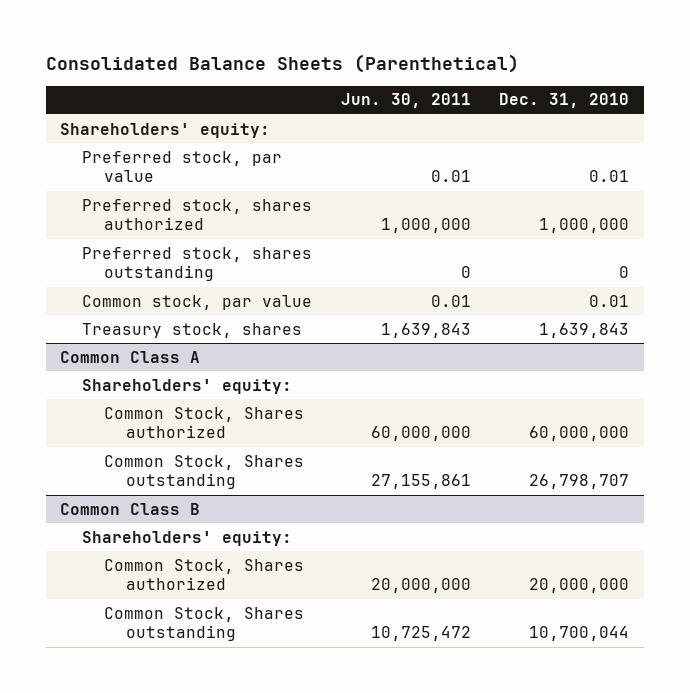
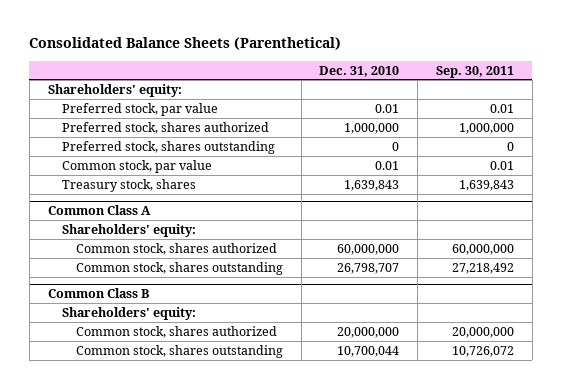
- | Jun. 30, 2011 | Dec. 31, 2010
+ | Dec. 31, 2010 | Sep. 30, 2011
@ Common Class A
- Common Stock, Shares authorized | 60,000,000 | 60,000,000
- Common Stock, Shares outstanding | 27,155,861 | 26,798,707
+ Common stock, shares authorized | 60,000,000 | 60,000,000
+ Common stock, shares outstanding | 26,798,707 | 27,218,492
@ Common Class B
- Common Stock, Shares authorized | 20,000,000 | 20,000,000
- Common Stock, Shares outstanding | 10,725,472 | 10,700,044
+ Common stock, shares authorized | 20,000,000 | 20,000,000
+ Common stock, shares outstanding | 10,700,044 | 10,726,072

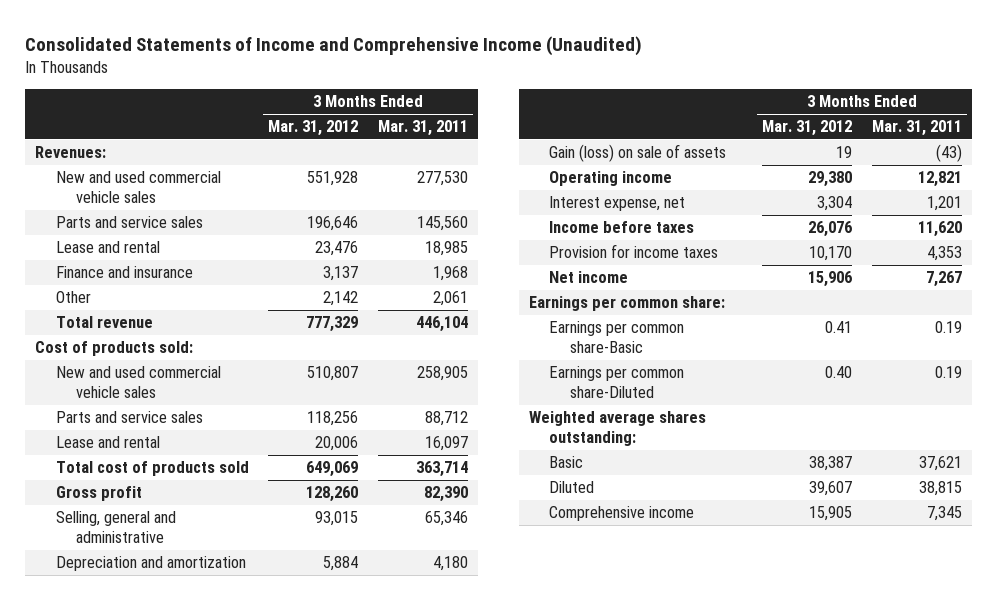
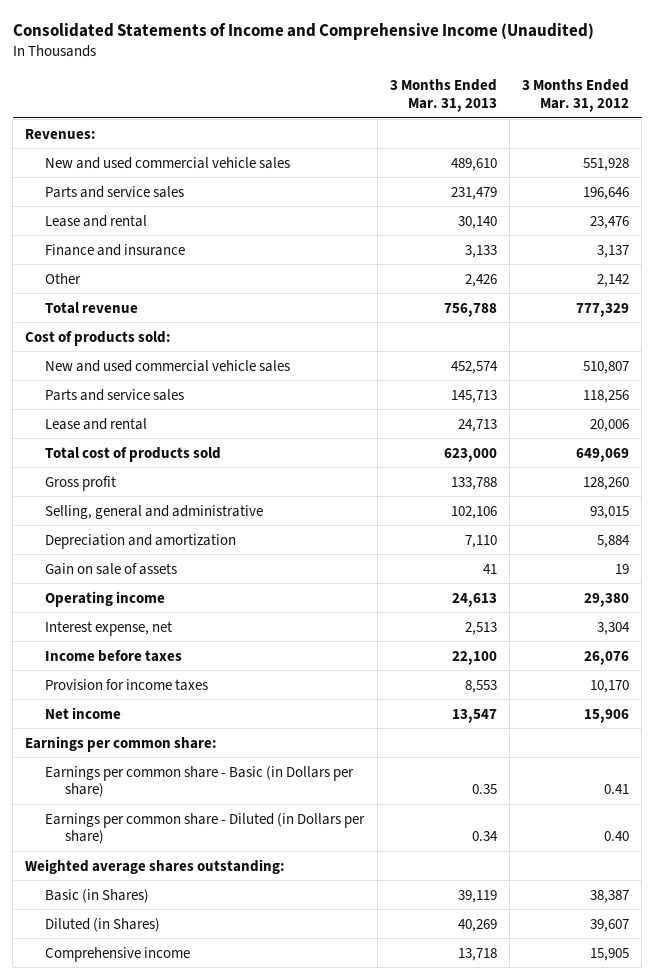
- | 3 Months Ended Mar. 31, 2012 | 3 Months Ended Mar. 31, 2011
+ | 3 Months Ended Mar. 31, 2013 | 3 Months Ended Mar. 31, 2012
- Gain (loss) on sale of assets | 19 | (43)
+ Gain on sale of assets | 41 | 19
- Earnings per common share-Basic | 0.41 | 0.19
- Earnings per common share-Diluted | 0.40 | 0.19
+ Earnings per common share - Basic (in Dollars per share) | 0.35 | 0.41
+ Earnings per common share - Diluted (in Dollars per share) | 0.34 | 0.40
- Basic | 38,387 | 37,621
- Diluted | 39,607 | 38,815
+ Basic (in Shares) | 39,119 | 38,387
+ Diluted (in Shares) | 40,269 | 39,607

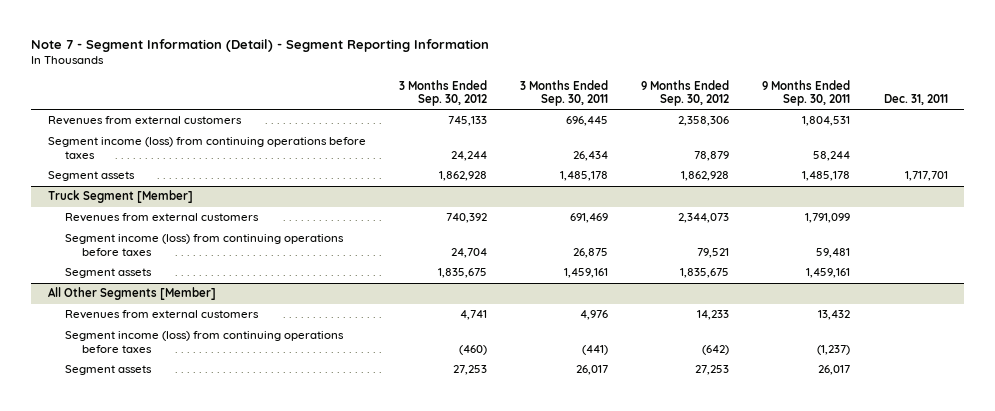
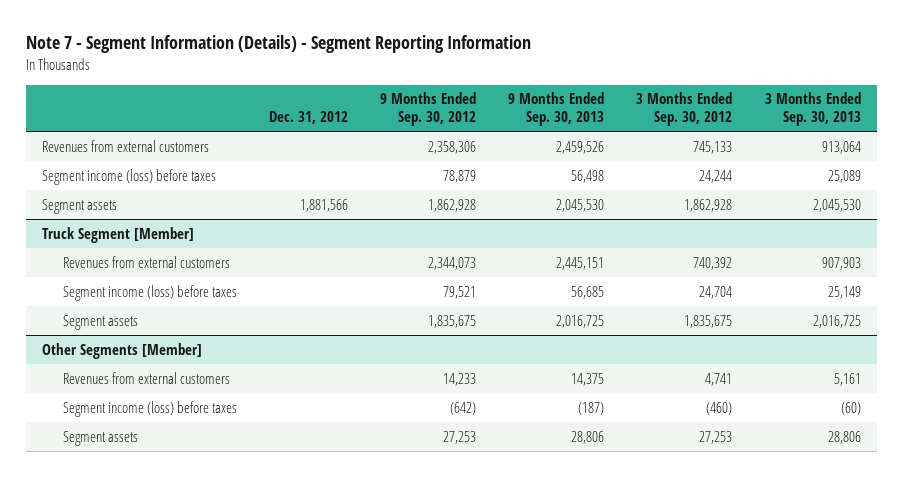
- Note 7 - Segment Information (Detail) - Segment Reporting Information
+ Note 7 - Segment Information (Details) - Segment Reporting Information
- | 3 Months Ended Sep. 30, 2012 | 3 Months Ended Sep. 30, 2011 | 9 Months Ended Sep. 30, 2012 | 9 Months Ended Sep. 30, 2011 | Dec. 31, 2011
+ | Dec. 31, 2012 | 9 Months Ended Sep. 30, 2012 | 9 Months Ended Sep. 30, 2013 | 3 Months Ended Sep. 30, 2012 | 3 Months Ended Sep. 30, 2013
- Segment income (loss) from continuing operations before taxes | 24,244 | 26,434 | 78,879 | 58,244 |
+ Segment income (loss) before taxes | | 78,879 | 56,498 | 24,244 | 25,089
@ Truck Segment [Member]
- Segment income (loss) from continuing operations before taxes | 24,704 | 26,875 | 79,521 | 59,481 |
+ Segment income (loss) before taxes | | 79,521 | 56,685 | 24,704 | 25,149
- All Other Segments [Member]
+ Other Segments [Member]
- Segment income (loss) from continuing operations before taxes | (460) | (441) | (642) | (1,237) |
+ Segment income (loss) before taxes | | (642) | (187) | (460) | (60)

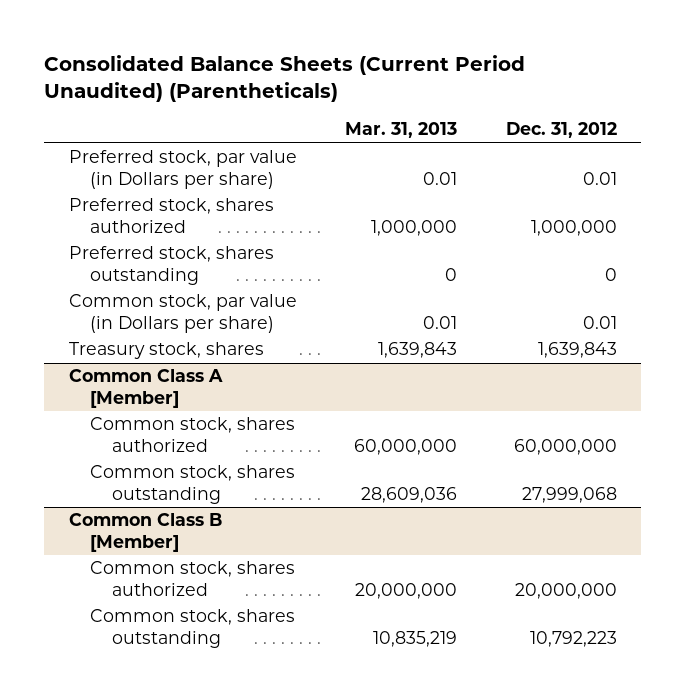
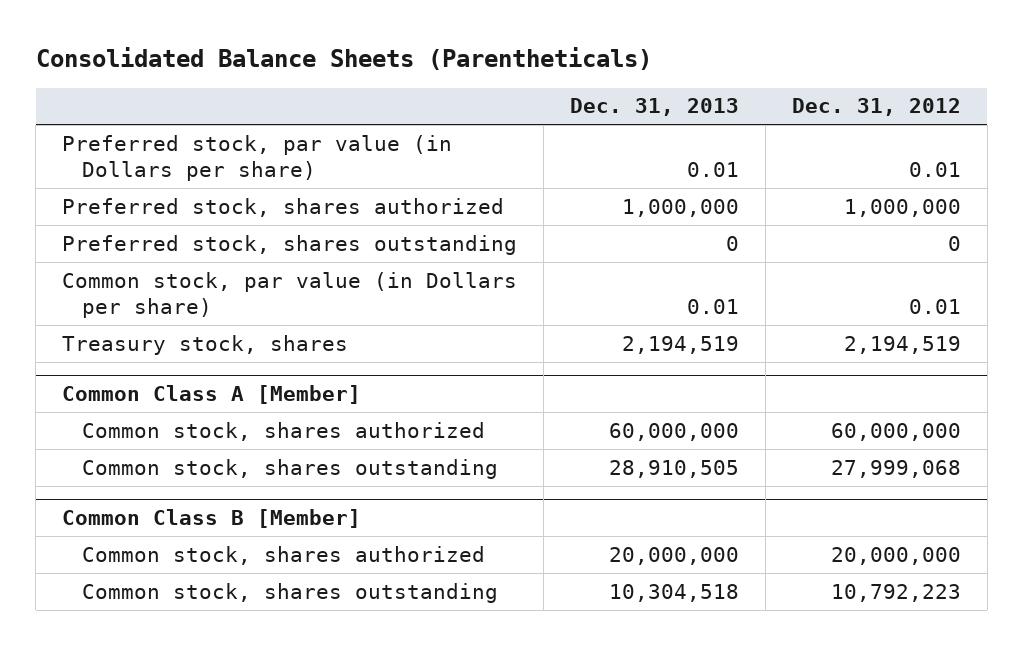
- Consolidated Balance Sheets (Current Period Unaudited) (Parentheticals)
+ Consolidated Balance Sheets (Parentheticals)
- | Mar. 31, 2013 | Dec. 31, 2012
+ | Dec. 31, 2013 | Dec. 31, 2012
- Treasury stock, shares | 1,639,843 | 1,639,843
+ Treasury stock, shares | 2,194,519 | 2,194,519

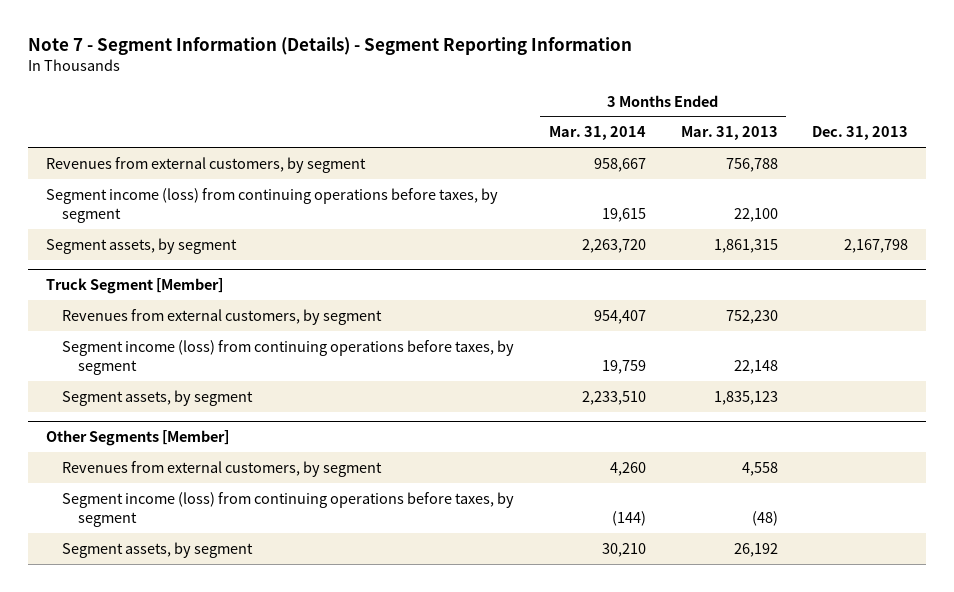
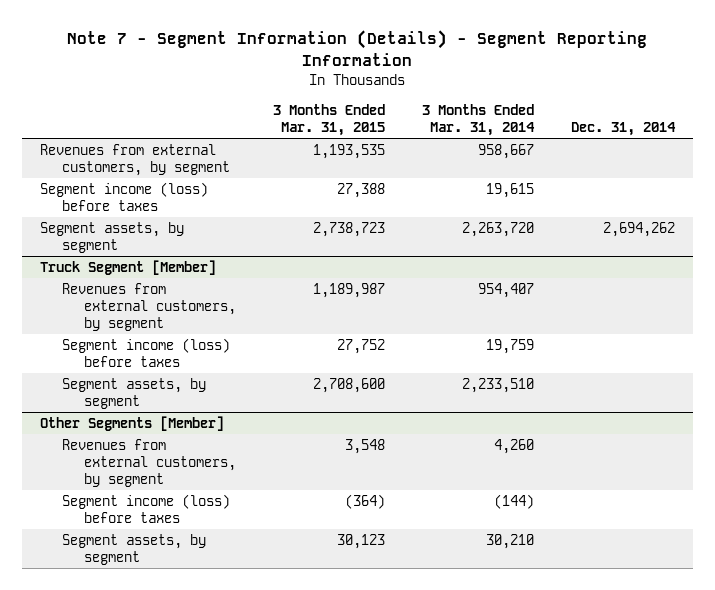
- | 3 Months Ended Mar. 31, 2014 | 3 Months Ended Mar. 31, 2013 | Dec. 31, 2013
+ | 3 Months Ended Mar. 31, 2015 | 3 Months Ended Mar. 31, 2014 | Dec. 31, 2014
- Segment income (loss) from continuing operations before taxes, by segment | 19,615 | 22,100 |
+ Segment income (loss) before taxes | 27,388 | 19,615 |
@ Truck Segment [Member]
- Segment income (loss) from continuing operations before taxes, by segment | 19,759 | 22,148 |
+ Segment income (loss) before taxes | 27,752 | 19,759 |
@ Other Segments [Member]
- Segment income (loss) from continuing operations before taxes, by segment | (144) | (48) |
+ Segment income (loss) before taxes | (364) | (144) |

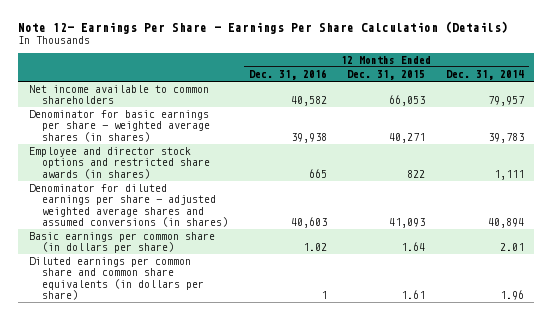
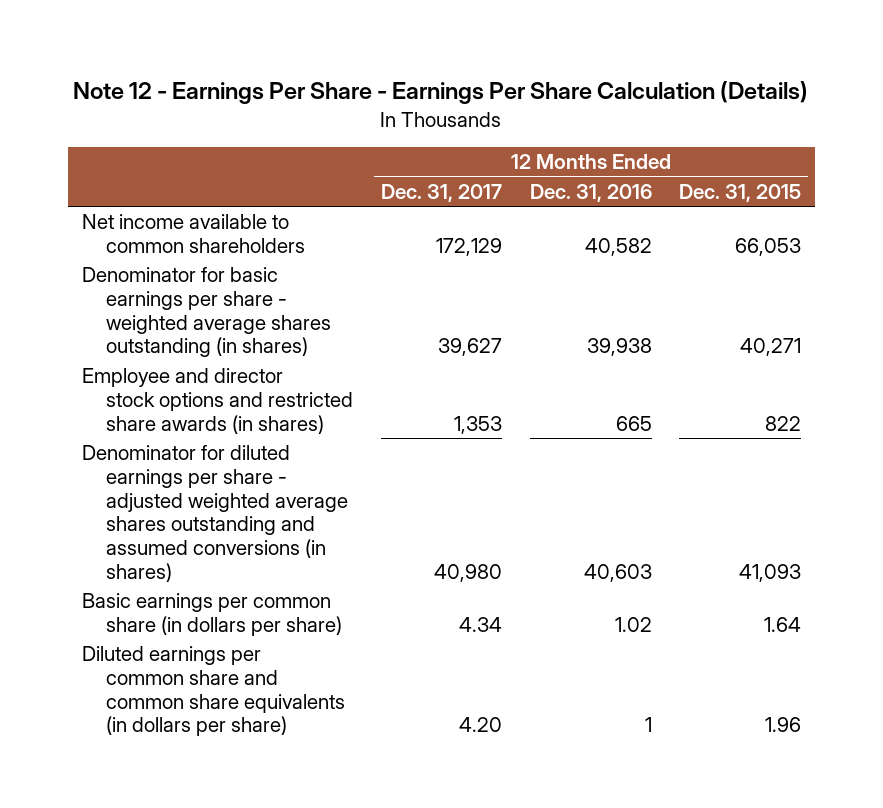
- Note 12- Earnings Per Share - Earnings Per Share Calculation (Details)
+ Note 12 - Earnings Per Share - Earnings Per Share Calculation (Details)
- | 12 Months Ended Dec. 31, 2016 | 12 Months Ended Dec. 31, 2015 | 12 Months Ended Dec. 31, 2014
+ | 12 Months Ended Dec. 31, 2017 | 12 Months Ended Dec. 31, 2016 | 12 Months Ended Dec. 31, 2015
- Denominator for basic earnings per share - weighted average shares (in shares) | 39,938 | 40,271 | 39,783
+ Denominator for basic earnings per share - weighted average shares outstanding (in shares) | 39,627 | 39,938 | 40,271
- Denominator for diluted earnings per share - adjusted weighted average shares and assumed conversions (in shares) | 40,603 | 41,093 | 40,894
+ Denominator for diluted earnings per share - adjusted weighted average shares outstanding and assumed conversions (in shares) | 40,980 | 40,603 | 41,093
- Diluted earnings per common share and common share equivalents (in dollars per share) | 1 | 1.61 | 1.96
+ Diluted earnings per common share and common share equivalents (in dollars per share) | 4.20 | 1 | 1.96

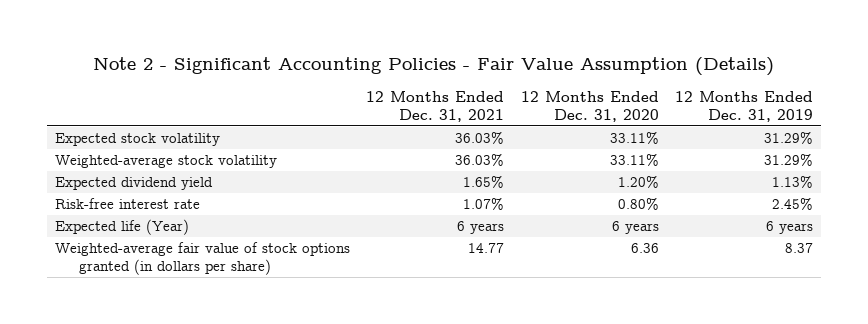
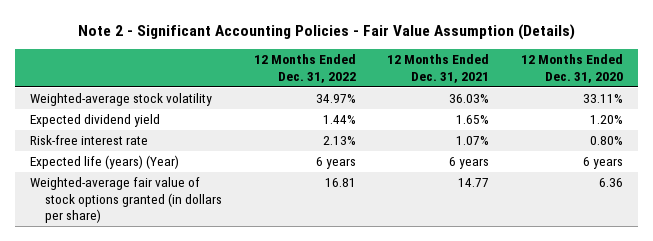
- | 12 Months Ended Dec. 31, 2021 | 12 Months Ended Dec. 31, 2020 | 12 Months Ended Dec. 31, 2019
+ | 12 Months Ended Dec. 31, 2022 | 12 Months Ended Dec. 31, 2021 | 12 Months Ended Dec. 31, 2020
- Expected stock volatility | 36.03% | 33.11% | 31.29%
- Expected life (Year) | 6 years | 6 years | 6 years
+ Expected life (years) (Year) | 6 years | 6 years | 6 years

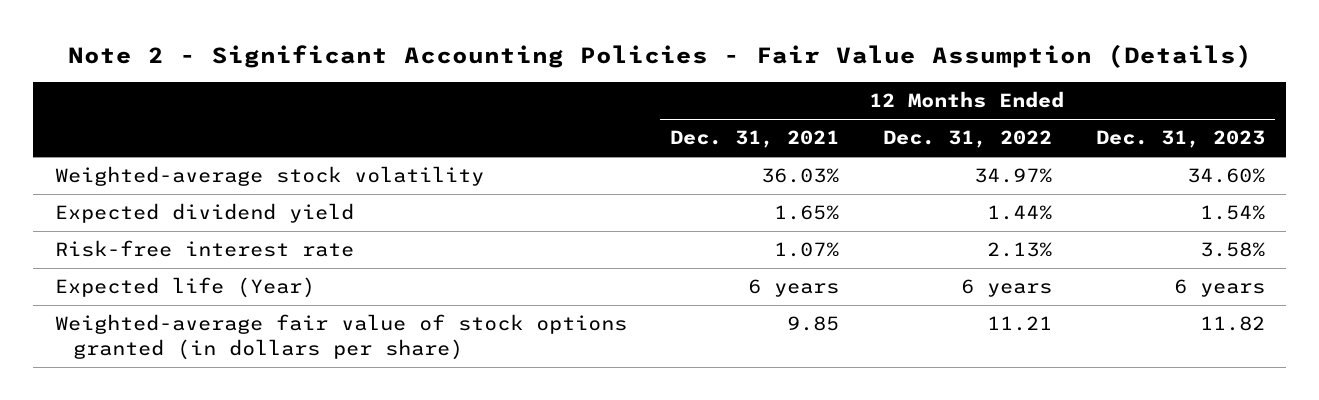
- | 12 Months Ended Dec. 31, 2022 | 12 Months Ended Dec. 31, 2021 | 12 Months Ended Dec. 31, 2020
+ | 12 Months Ended Dec. 31, 2021 | 12 Months Ended Dec. 31, 2022 | 12 Months Ended Dec. 31, 2023
- Expected life (years) (Year) | 6 years | 6 years | 6 years
- Weighted-average fair value of stock options granted (in dollars per share) | 16.81 | 14.77 | 6.36
+ Expected life (Year) | 6 years | 6 years | 6 years
+ Weighted-average fair value of stock options granted (in dollars per share) | 9.85 | 11.21 | 11.82

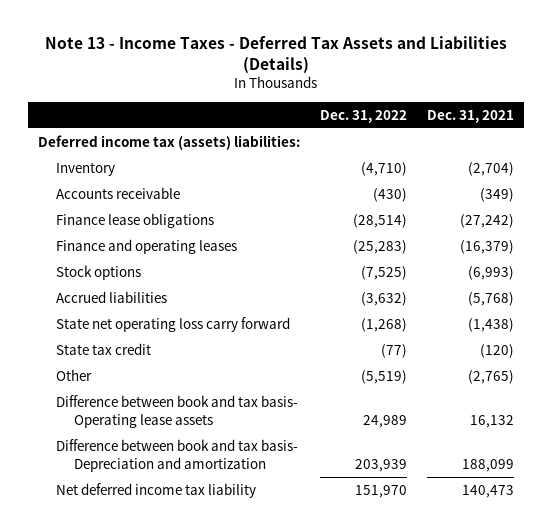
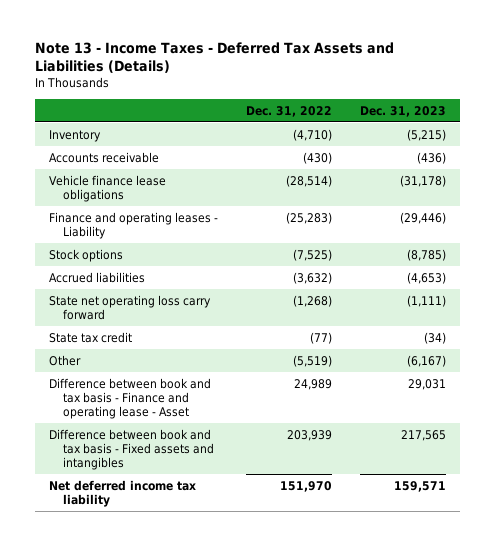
- | Dec. 31, 2022 | Dec. 31, 2021
+ | Dec. 31, 2022 | Dec. 31, 2023
- Deferred income tax (assets) liabilities:
- Finance lease obligations | (28,514) | (27,242)
- Finance and operating leases | (25,283) | (16,379)
+ Vehicle finance lease obligations | (28,514) | (31,178)
+ Finance and operating leases - Liability | (25,283) | (29,446)
- Difference between book and tax basis- Operating lease assets | 24,989 | 16,132
- Difference between book and tax basis- Depreciation and amortization | 203,939 | 188,099
+ Difference between book and tax basis - Finance and operating lease - Asset | 24,989 | 29,031
+ Difference between book and tax basis - Fixed assets and intangibles | 203,939 | 217,565

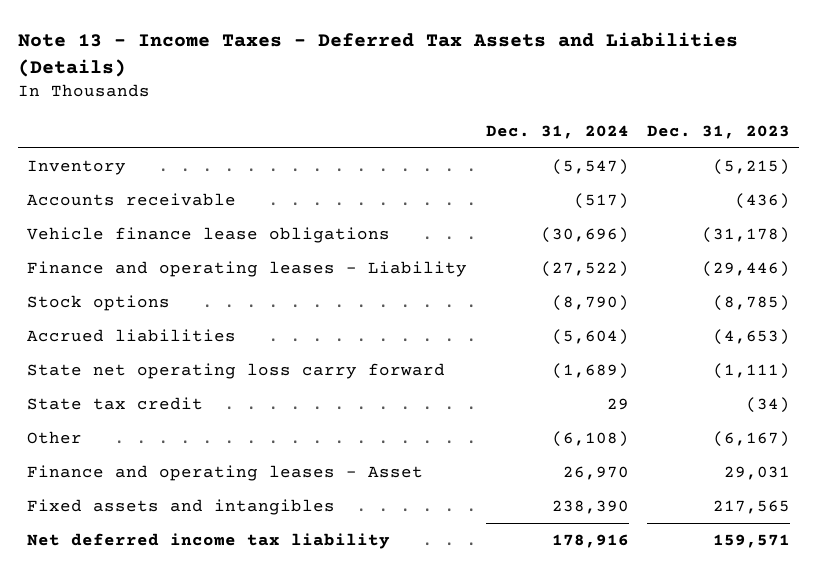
- | Dec. 31, 2022 | Dec. 31, 2023
+ | Dec. 31, 2024 | Dec. 31, 2023
- Difference between book and tax basis - Finance and operating lease - Asset | 24,989 | 29,031
- Difference between book and tax basis - Fixed assets and intangibles | 203,939 | 217,565
+ Finance and operating leases - Asset | 26,970 | 29,031
+ Fixed assets and intangibles | 238,390 | 217,565

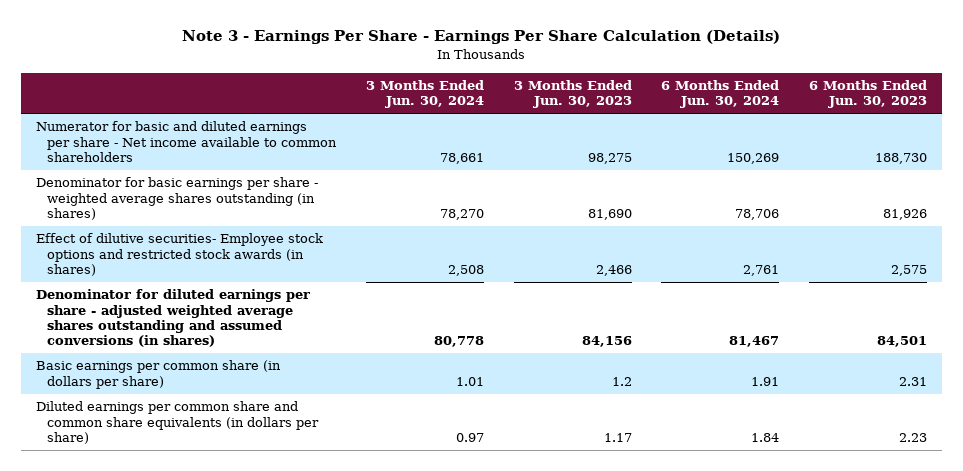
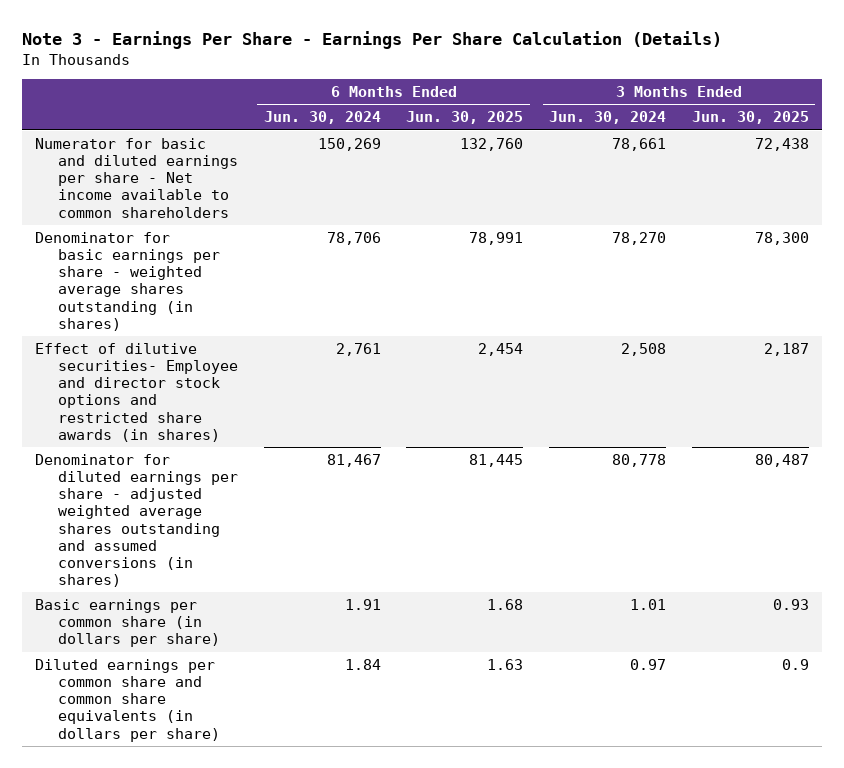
- | 3 Months Ended Jun. 30, 2024 | 3 Months Ended Jun. 30, 2023 | 6 Months Ended Jun. 30, 2024 | 6 Months Ended Jun. 30, 2023
+ | 6 Months Ended Jun. 30, 2024 | 6 Months Ended Jun. 30, 2025 | 3 Months Ended Jun. 30, 2024 | 3 Months Ended Jun. 30, 2025
- Effect of dilutive securities- Employee stock options and restricted stock awards (in shares) | 2,508 | 2,466 | 2,761 | 2,575
+ Effect of dilutive securities- Employee and director stock options and restricted share awards (in shares) | 2,761 | 2,454 | 2,508 | 2,187

